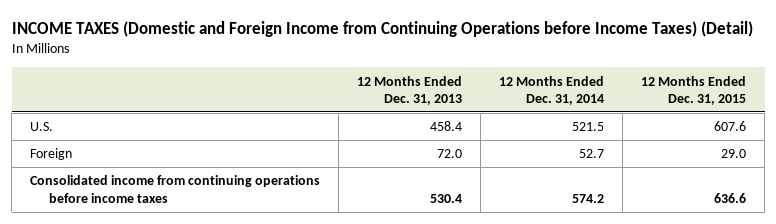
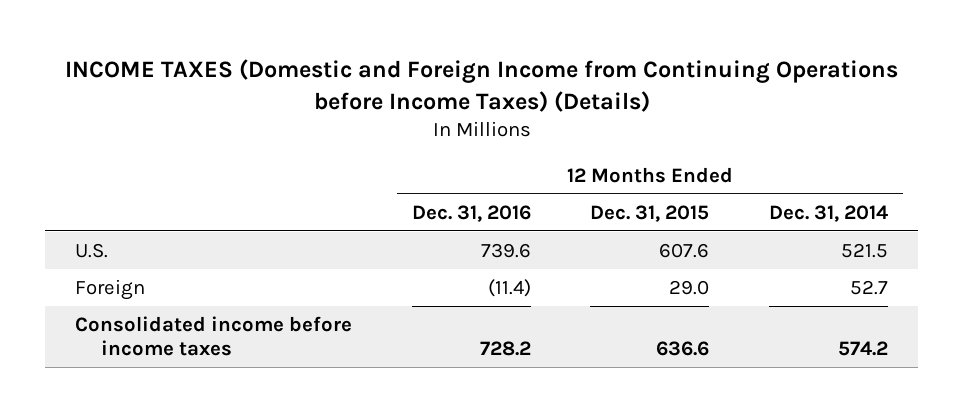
- INCOME TAXES (Domestic and Foreign Income from Continuing Operations before Income Taxes) (Detail)
+ INCOME TAXES (Domestic and Foreign Income from Continuing Operations before Income Taxes) (Details)
- | 12 Months Ended Dec. 31, 2013 | 12 Months Ended Dec. 31, 2014 | 12 Months Ended Dec. 31, 2015
+ | 12 Months Ended Dec. 31, 2016 | 12 Months Ended Dec. 31, 2015 | 12 Months Ended Dec. 31, 2014
- Consolidated income from continuing operations before income taxes | 530.4 | 574.2 | 636.6
+ Consolidated income before income taxes | 728.2 | 636.6 | 574.2

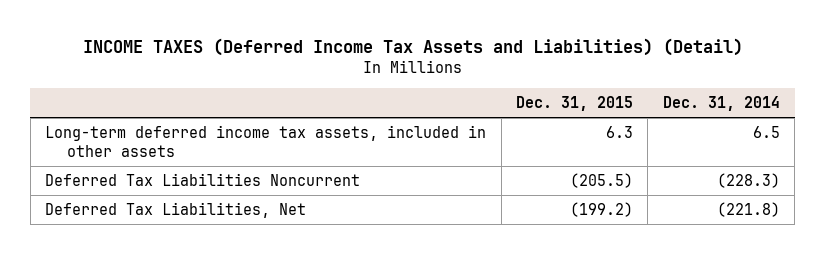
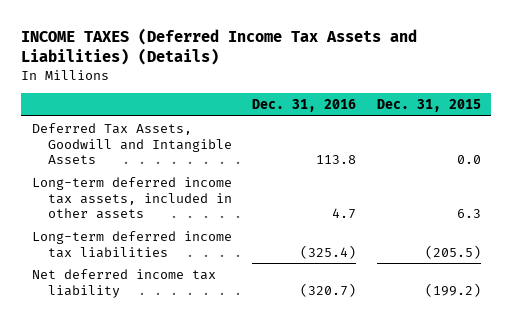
- INCOME TAXES (Deferred Income Tax Assets and Liabilities) (Detail)
+ INCOME TAXES (Deferred Income Tax Assets and Liabilities) (Details)
- | Dec. 31, 2015 | Dec. 31, 2014
+ | Dec. 31, 2016 | Dec. 31, 2015
+ Deferred Tax Assets, Goodwill and Intangible Assets | 113.8 | 0.0
- Deferred Tax Liabilities Noncurrent | (205.5) | (228.3)
- Deferred Tax Liabilities, Net | (199.2) | (221.8)
+ Long-term deferred income tax liabilities | (325.4) | (205.5)
+ Net deferred income tax liability | (320.7) | (199.2)

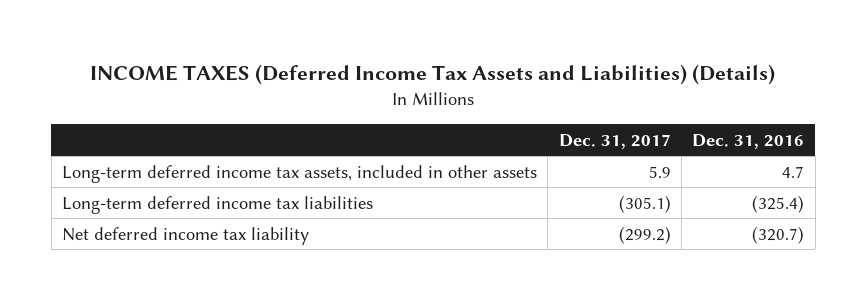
- | Dec. 31, 2016 | Dec. 31, 2015
+ | Dec. 31, 2017 | Dec. 31, 2016
- Deferred Tax Assets, Goodwill and Intangible Assets | 113.8 | 0.0

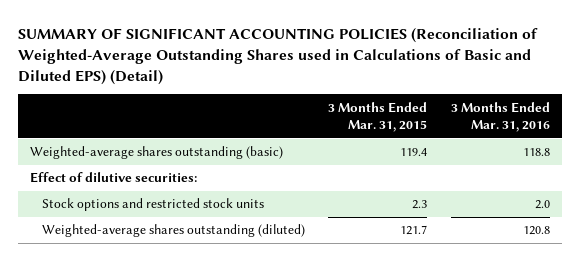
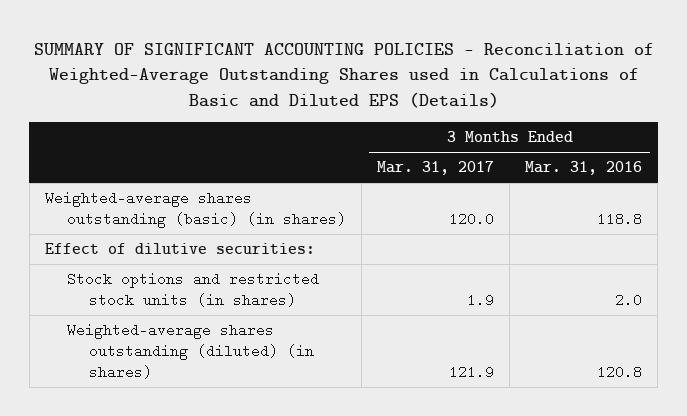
- SUMMARY OF SIGNIFICANT ACCOUNTING POLICIES (Reconciliation of Weighted-Average Outstanding Shares used in Calculations of Basic and Diluted EPS) (Detail)
+ SUMMARY OF SIGNIFICANT ACCOUNTING POLICIES - Reconciliation of Weighted-Average Outstanding Shares used in Calculations of Basic and Diluted EPS (Details)
- | 3 Months Ended Mar. 31, 2015 | 3 Months Ended Mar. 31, 2016
+ | 3 Months Ended Mar. 31, 2017 | 3 Months Ended Mar. 31, 2016
- Weighted-average shares outstanding (basic) | 119.4 | 118.8
+ Weighted-average shares outstanding (basic) (in shares) | 120.0 | 118.8
- Stock options and restricted stock units | 2.3 | 2.0
- Weighted-average shares outstanding (diluted) | 121.7 | 120.8
+ Stock options and restricted stock units (in shares) | 1.9 | 2.0
+ Weighted-average shares outstanding (diluted) (in shares) | 121.9 | 120.8

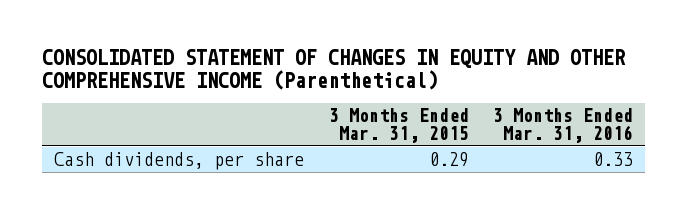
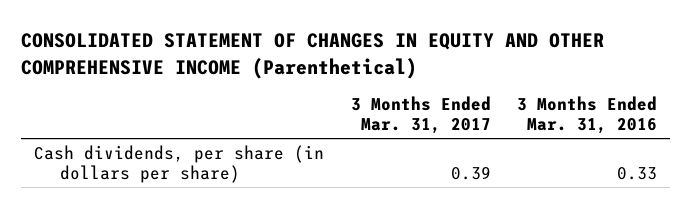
- | 3 Months Ended Mar. 31, 2015 | 3 Months Ended Mar. 31, 2016
+ | 3 Months Ended Mar. 31, 2017 | 3 Months Ended Mar. 31, 2016
- Cash dividends, per share | 0.29 | 0.33
+ Cash dividends, per share (in dollars per share) | 0.39 | 0.33

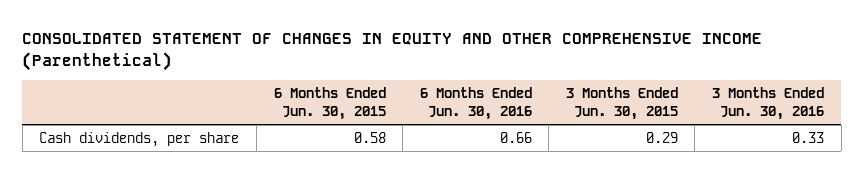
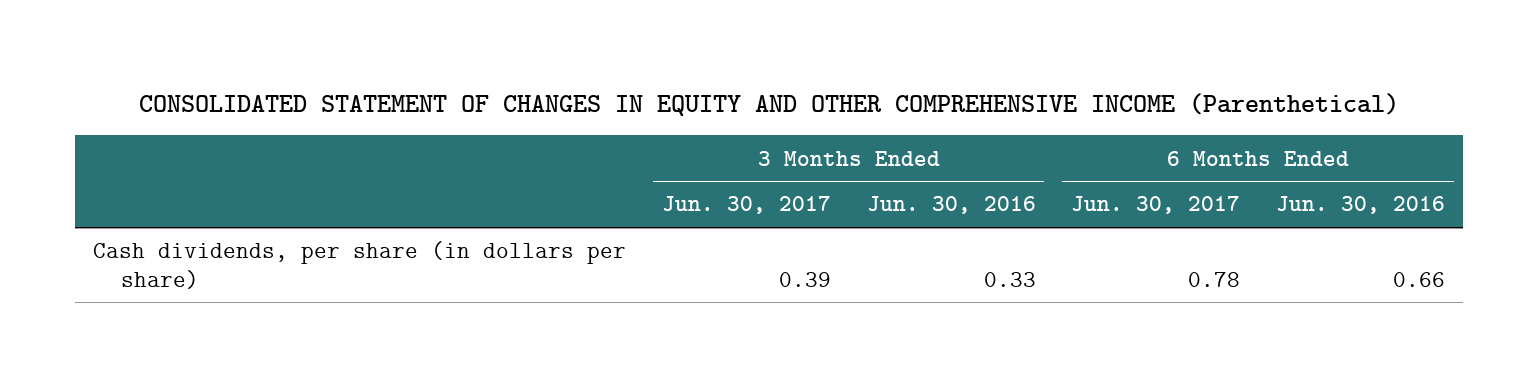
- | 6 Months Ended Jun. 30, 2015 | 6 Months Ended Jun. 30, 2016 | 3 Months Ended Jun. 30, 2015 | 3 Months Ended Jun. 30, 2016
+ | 3 Months Ended Jun. 30, 2017 | 3 Months Ended Jun. 30, 2016 | 6 Months Ended Jun. 30, 2017 | 6 Months Ended Jun. 30, 2016
- Cash dividends, per share | 0.58 | 0.66 | 0.29 | 0.33
+ Cash dividends, per share (in dollars per share) | 0.39 | 0.33 | 0.78 | 0.66

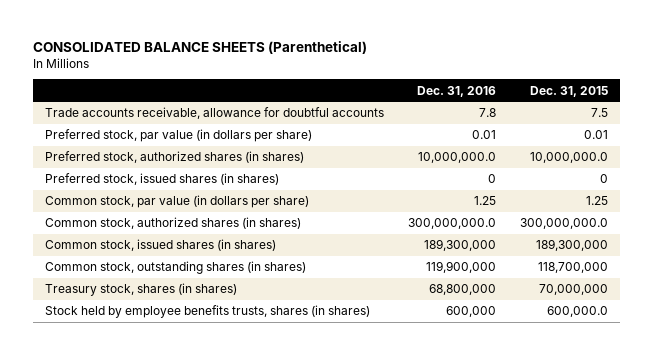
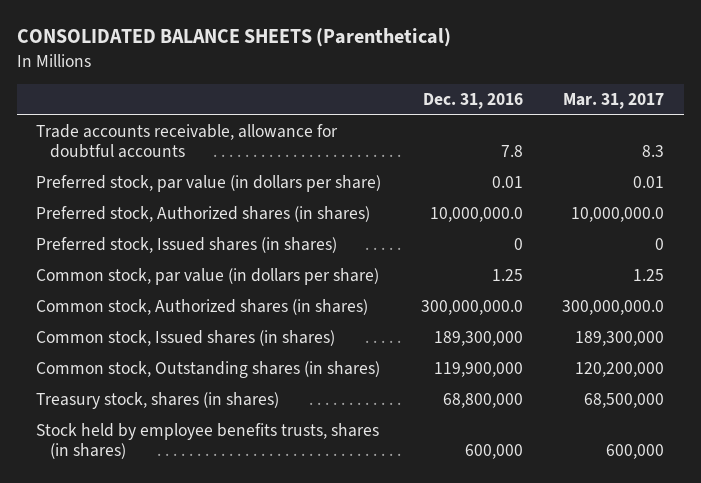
- | Dec. 31, 2016 | Dec. 31, 2015
+ | Dec. 31, 2016 | Mar. 31, 2017
- Preferred stock, authorized shares (in shares) | 10,000,000.0 | 10,000,000.0
- Preferred stock, issued shares (in shares) | 0 | 0
+ Preferred stock, Authorized shares (in shares) | 10,000,000.0 | 10,000,000.0
+ Preferred stock, Issued shares (in shares) | 0 | 0
- Common stock, authorized shares (in shares) | 300,000,000.0 | 300,000,000.0
- Common stock, issued shares (in shares) | 189,300,000 | 189,300,000
- Common stock, outstanding shares (in shares) | 119,900,000 | 118,700,000
+ Common stock, Authorized shares (in shares) | 300,000,000.0 | 300,000,000.0
+ Common stock, Issued shares (in shares) | 189,300,000 | 189,300,000
+ Common stock, Outstanding shares (in shares) | 119,900,000 | 120,200,000

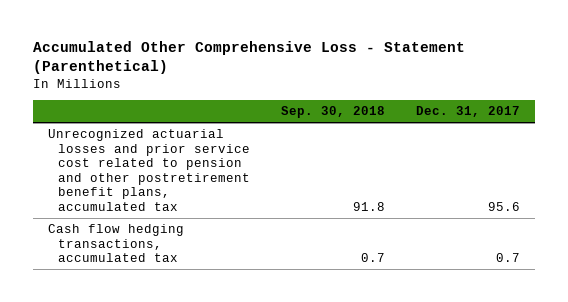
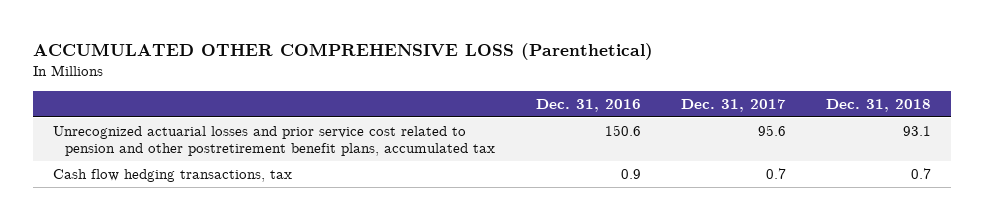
- Accumulated Other Comprehensive Loss - Statement (Parenthetical)
+ ACCUMULATED OTHER COMPREHENSIVE LOSS (Parenthetical)
- | Sep. 30, 2018 | Dec. 31, 2017
+ | Dec. 31, 2016 | Dec. 31, 2017 | Dec. 31, 2018
- Cash flow hedging transactions, accumulated tax | 0.7 | 0.7
+ Cash flow hedging transactions, tax | 0.9 | 0.7 | 0.7

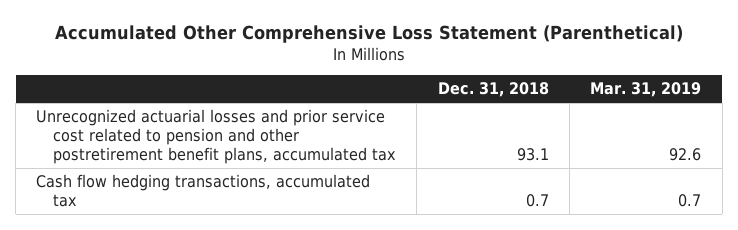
- ACCUMULATED OTHER COMPREHENSIVE LOSS (Parenthetical)
+ Accumulated Other Comprehensive Loss Statement (Parenthetical)
- | Dec. 31, 2016 | Dec. 31, 2017 | Dec. 31, 2018
+ | Dec. 31, 2018 | Mar. 31, 2019
- Cash flow hedging transactions, tax | 0.9 | 0.7 | 0.7
+ Cash flow hedging transactions, accumulated tax | 0.7 | 0.7

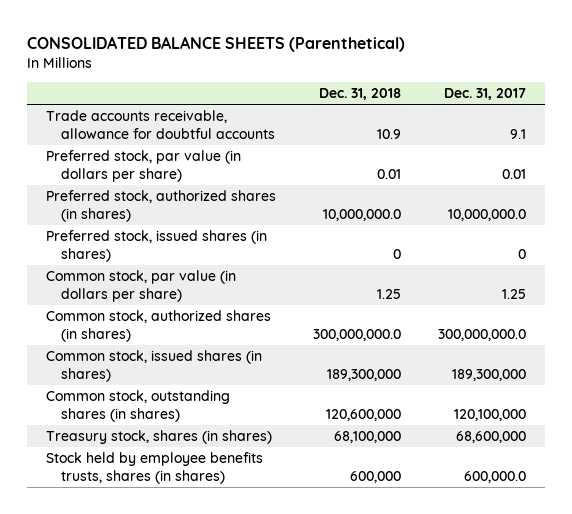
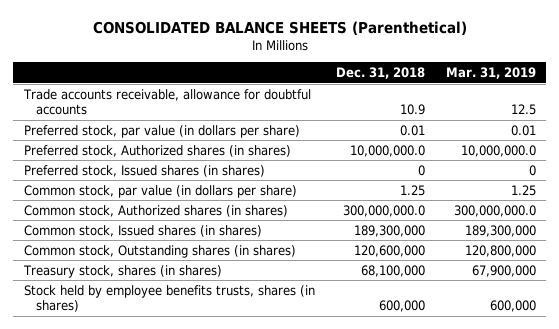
- | Dec. 31, 2018 | Dec. 31, 2017
+ | Dec. 31, 2018 | Mar. 31, 2019
- Preferred stock, authorized shares (in shares) | 10,000,000.0 | 10,000,000.0
- Preferred stock, issued shares (in shares) | 0 | 0
+ Preferred stock, Authorized shares (in shares) | 10,000,000.0 | 10,000,000.0
+ Preferred stock, Issued shares (in shares) | 0 | 0
- Common stock, authorized shares (in shares) | 300,000,000.0 | 300,000,000.0
- Common stock, issued shares (in shares) | 189,300,000 | 189,300,000
- Common stock, outstanding shares (in shares) | 120,600,000 | 120,100,000
+ Common stock, Authorized shares (in shares) | 300,000,000.0 | 300,000,000.0
+ Common stock, Issued shares (in shares) | 189,300,000 | 189,300,000
+ Common stock, Outstanding shares (in shares) | 120,600,000 | 120,800,000

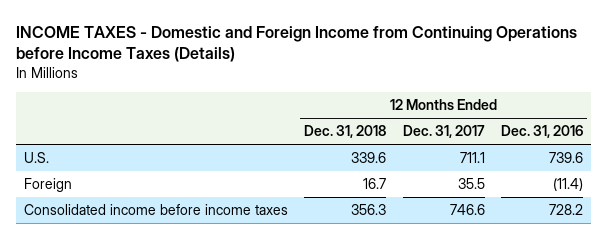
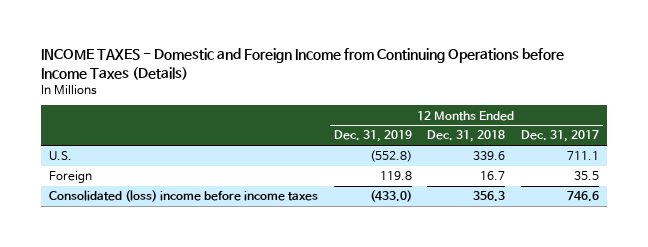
- | 12 Months Ended Dec. 31, 2018 | 12 Months Ended Dec. 31, 2017 | 12 Months Ended Dec. 31, 2016
+ | 12 Months Ended Dec. 31, 2019 | 12 Months Ended Dec. 31, 2018 | 12 Months Ended Dec. 31, 2017
- Consolidated income before income taxes | 356.3 | 746.6 | 728.2
+ Consolidated (loss) income before income taxes | (433.0) | 356.3 | 746.6

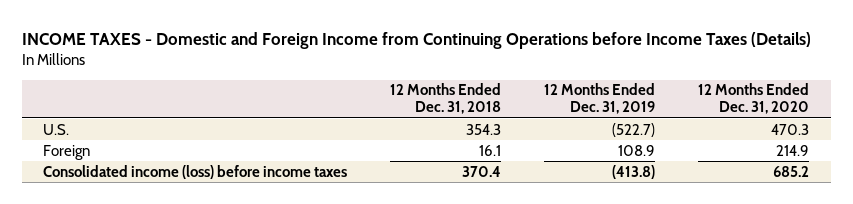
- | 12 Months Ended Dec. 31, 2019 | 12 Months Ended Dec. 31, 2018 | 12 Months Ended Dec. 31, 2017
+ | 12 Months Ended Dec. 31, 2018 | 12 Months Ended Dec. 31, 2019 | 12 Months Ended Dec. 31, 2020
- U.S. | (552.8) | 339.6 | 711.1
- Foreign | 119.8 | 16.7 | 35.5
- Consolidated (loss) income before income taxes | (433.0) | 356.3 | 746.6
+ U.S. | 354.3 | (522.7) | 470.3
+ Foreign | 16.1 | 108.9 | 214.9
+ Consolidated income (loss) before income taxes | 370.4 | (413.8) | 685.2

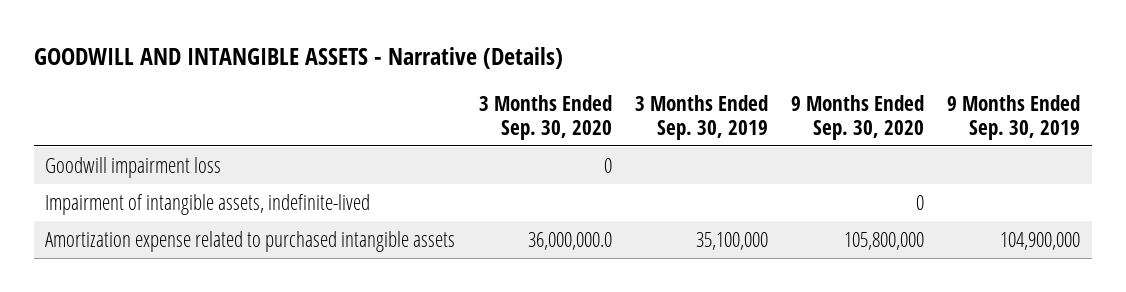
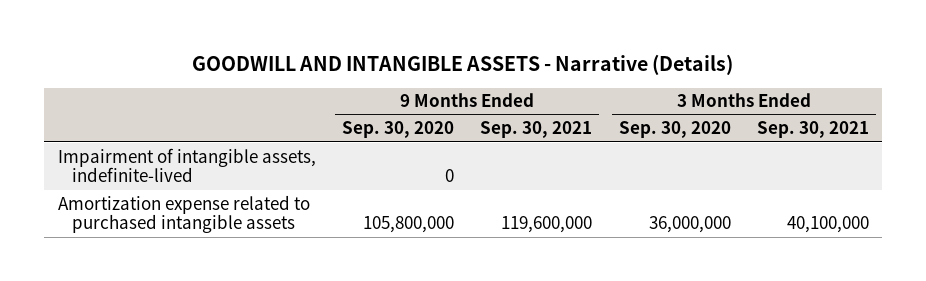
- | 3 Months Ended Sep. 30, 2020 | 3 Months Ended Sep. 30, 2019 | 9 Months Ended Sep. 30, 2020 | 9 Months Ended Sep. 30, 2019
+ | 9 Months Ended Sep. 30, 2020 | 9 Months Ended Sep. 30, 2021 | 3 Months Ended Sep. 30, 2020 | 3 Months Ended Sep. 30, 2021
- Goodwill impairment loss | 0 | | |
- Amortization expense related to purchased intangible assets | 36,000,000.0 | 35,100,000 | 105,800,000 | 104,900,000
+ Amortization expense related to purchased intangible assets | 105,800,000 | 119,600,000 | 36,000,000 | 40,100,000

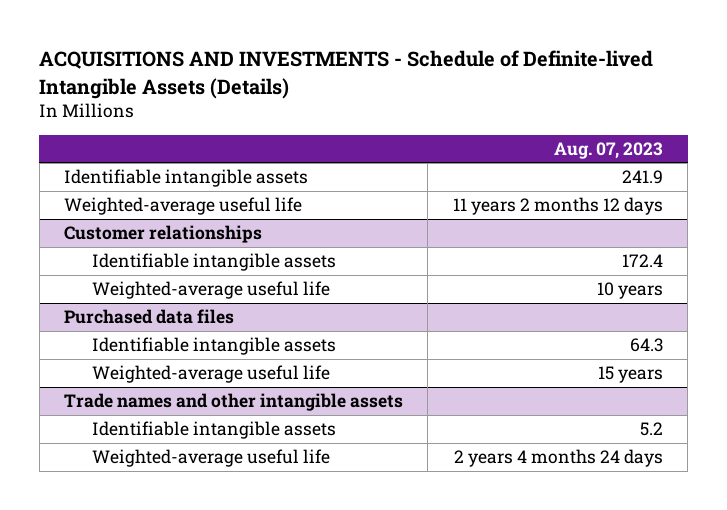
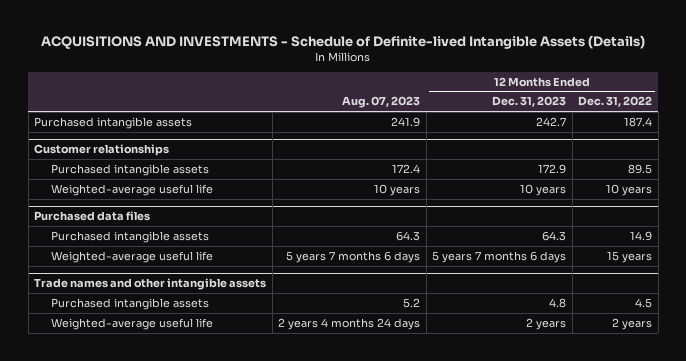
- | Aug. 07, 2023
+ | Aug. 07, 2023 | 12 Months Ended Dec. 31, 2023 | 12 Months Ended Dec. 31, 2022
- Identifiable intangible assets | 241.9
- Weighted-average useful life | 11 years 2 months 12 days
+ Purchased intangible assets | 241.9 | 242.7 | 187.4
@ Customer relationships
- Identifiable intangible assets | 172.4
+ Purchased intangible assets | 172.4 | 172.9 | 89.5
@ Purchased data files
- Identifiable intangible assets | 64.3
- Weighted-average useful life | 15 years
+ Purchased intangible assets | 64.3 | 64.3 | 14.9
+ Weighted-average useful life | 5 years 7 months 6 days | 5 years 7 months 6 days | 15 years
@ Trade names and other intangible assets
- Identifiable intangible assets | 5.2
+ Purchased intangible assets | 5.2 | 4.8 | 4.5

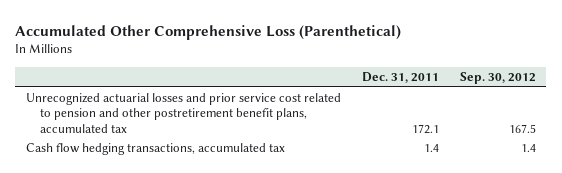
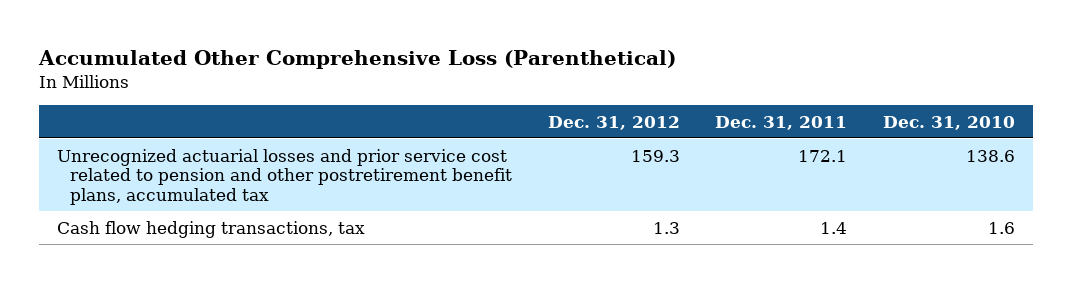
- | Dec. 31, 2011 | Sep. 30, 2012
+ | Dec. 31, 2012 | Dec. 31, 2011 | Dec. 31, 2010
- Cash flow hedging transactions, accumulated tax | 1.4 | 1.4
+ Cash flow hedging transactions, tax | 1.3 | 1.4 | 1.6

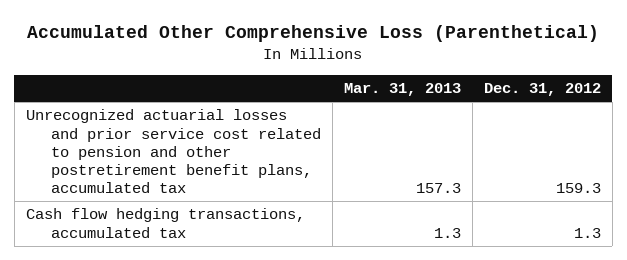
- | Dec. 31, 2012 | Dec. 31, 2011 | Dec. 31, 2010
+ | Mar. 31, 2013 | Dec. 31, 2012
- Cash flow hedging transactions, tax | 1.3 | 1.4 | 1.6
+ Cash flow hedging transactions, accumulated tax | 1.3 | 1.3

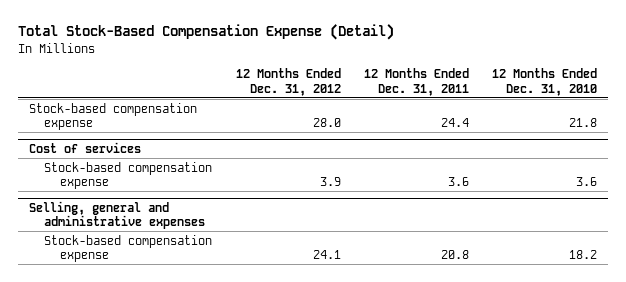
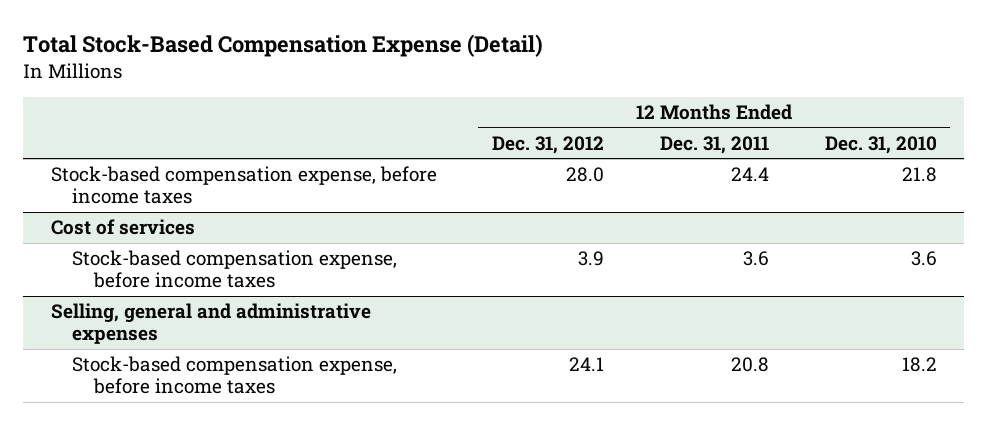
- Stock-based compensation expense | 28.0 | 24.4 | 21.8
+ Stock-based compensation expense, before income taxes | 28.0 | 24.4 | 21.8
@ Cost of services
- Stock-based compensation expense | 3.9 | 3.6 | 3.6
+ Stock-based compensation expense, before income taxes | 3.9 | 3.6 | 3.6
@ Selling, general and administrative expenses
- Stock-based compensation expense | 24.1 | 20.8 | 18.2
+ Stock-based compensation expense, before income taxes | 24.1 | 20.8 | 18.2

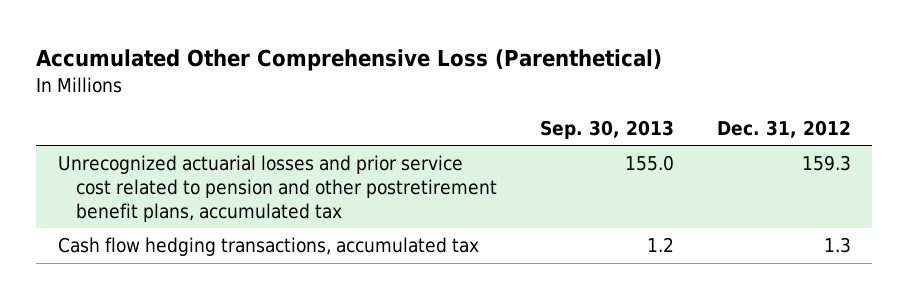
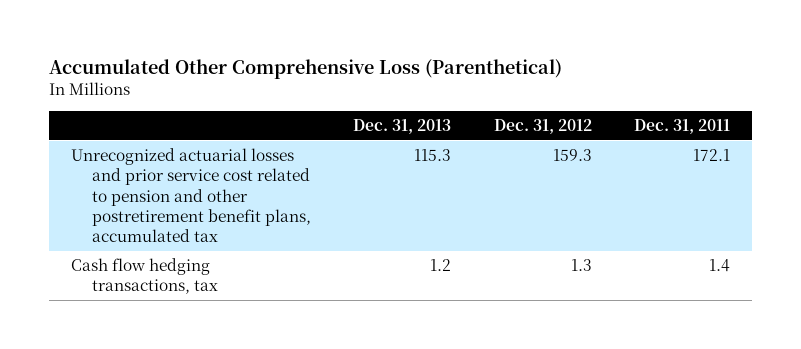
- | Sep. 30, 2013 | Dec. 31, 2012
+ | Dec. 31, 2013 | Dec. 31, 2012 | Dec. 31, 2011
- Cash flow hedging transactions, accumulated tax | 1.2 | 1.3
+ Cash flow hedging transactions, tax | 1.2 | 1.3 | 1.4

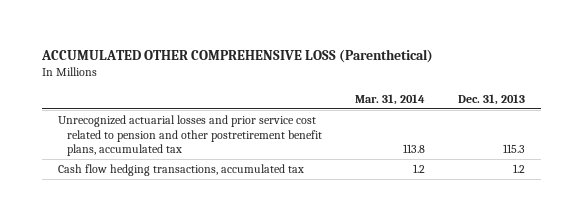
- Accumulated Other Comprehensive Loss (Parenthetical)
+ ACCUMULATED OTHER COMPREHENSIVE LOSS (Parenthetical)
- | Dec. 31, 2013 | Dec. 31, 2012 | Dec. 31, 2011
+ | Mar. 31, 2014 | Dec. 31, 2013
- Cash flow hedging transactions, tax | 1.2 | 1.3 | 1.4
+ Cash flow hedging transactions, accumulated tax | 1.2 | 1.2

